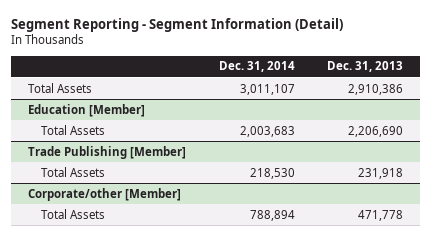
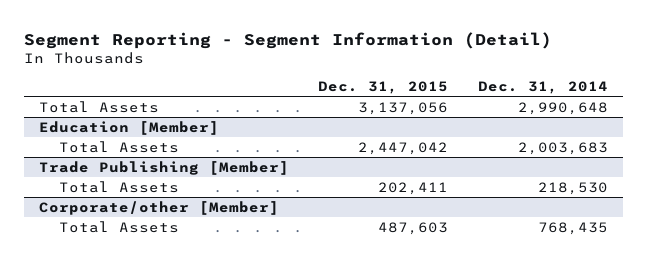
- | Dec. 31, 2014 | Dec. 31, 2013
+ | Dec. 31, 2015 | Dec. 31, 2014
- Total Assets | 3,011,107 | 2,910,386
+ Total Assets | 3,137,056 | 2,990,648
@ Corporate/other [Member]
- Total Assets | 788,894 | 471,778
+ Total Assets | 487,603 | 768,435

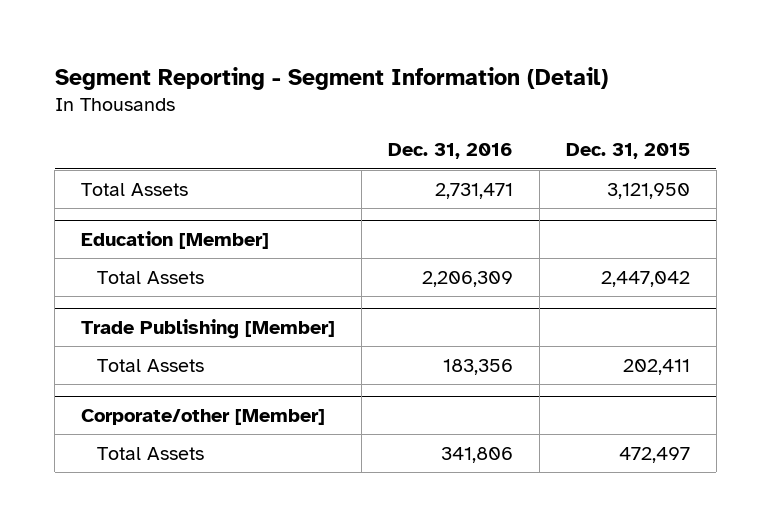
- | Dec. 31, 2015 | Dec. 31, 2014
+ | Dec. 31, 2016 | Dec. 31, 2015
- Total Assets | 3,137,056 | 2,990,648
+ Total Assets | 2,731,471 | 3,121,950
@ Corporate/other [Member]
- Total Assets | 487,603 | 768,435
+ Total Assets | 341,806 | 472,497

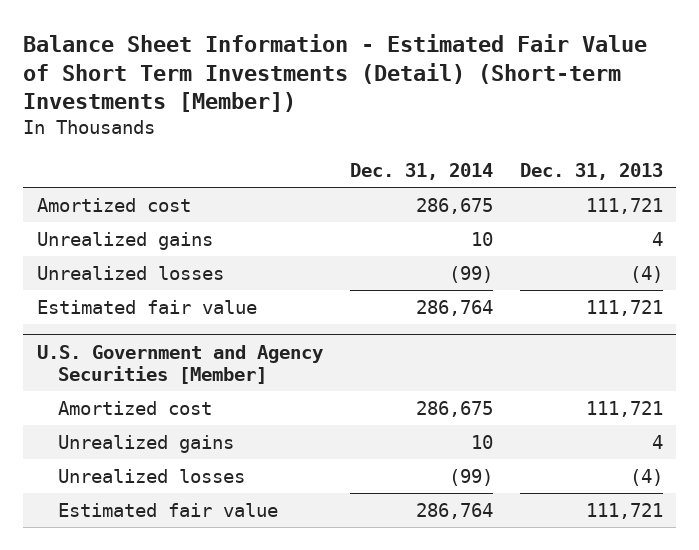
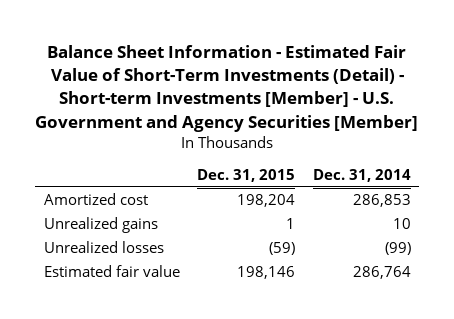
- Balance Sheet Information - Estimated Fair Value of Short Term Investments (Detail) (Short-term Investments [Member])
+ Balance Sheet Information - Estimated Fair Value of Short-Term Investments (Detail) - Short-term Investments [Member] - U.S. Government and Agency Securities [Member]
- | Dec. 31, 2014 | Dec. 31, 2013
+ | Dec. 31, 2015 | Dec. 31, 2014
- Amortized cost | 286,675 | 111,721
- Unrealized gains | 10 | 4
- Unrealized losses | (99) | (4)
- Estimated fair value | 286,764 | 111,721
- U.S. Government and Agency Securities [Member]
- Amortized cost | 286,675 | 111,721
+ Amortized cost | 198,204 | 286,853

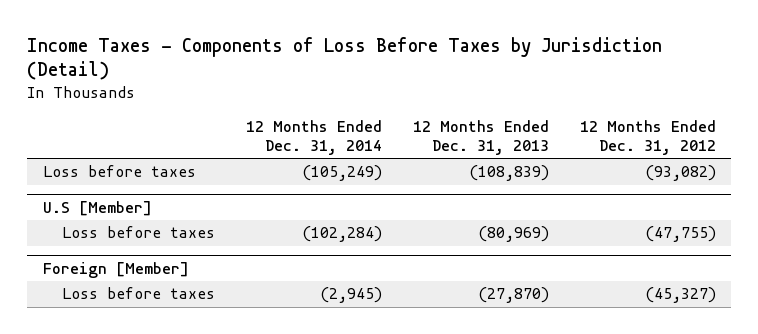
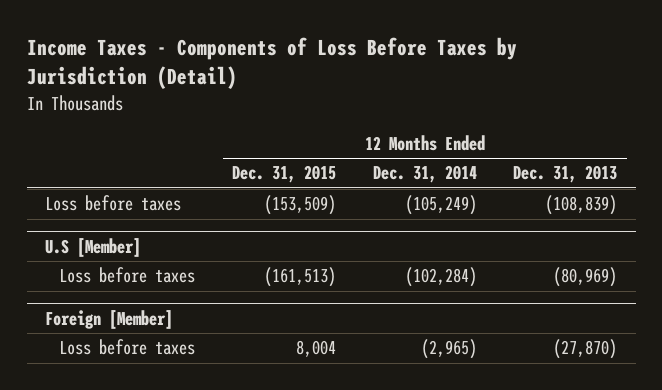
- | 12 Months Ended Dec. 31, 2014 | 12 Months Ended Dec. 31, 2013 | 12 Months Ended Dec. 31, 2012
+ | 12 Months Ended Dec. 31, 2015 | 12 Months Ended Dec. 31, 2014 | 12 Months Ended Dec. 31, 2013
@ Foreign [Member]
- Loss before taxes | (2,945) | (27,870) | (45,327)
+ Loss before taxes | 8,004 | (2,965) | (27,870)

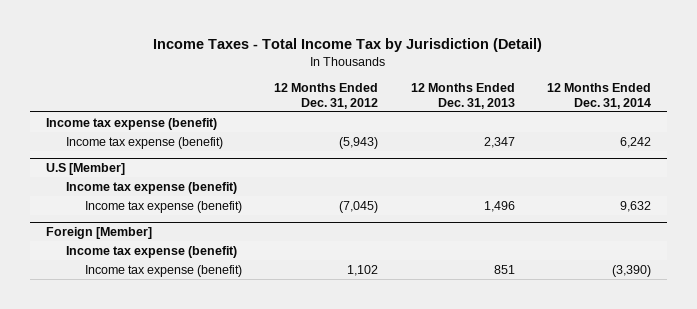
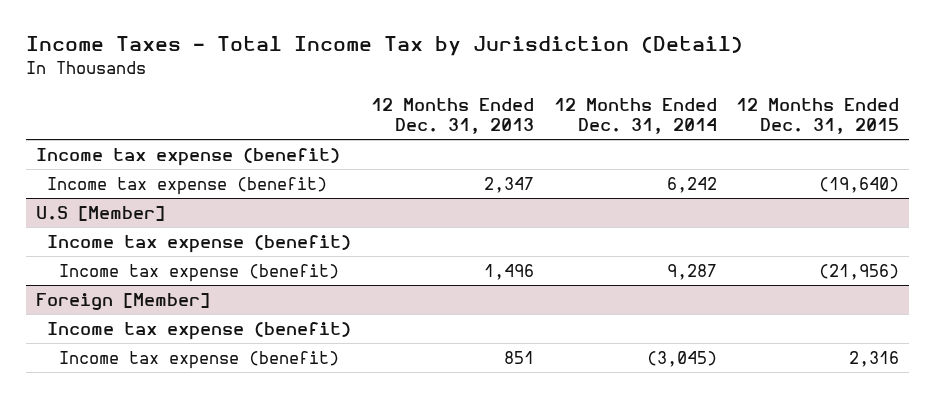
- | 12 Months Ended Dec. 31, 2012 | 12 Months Ended Dec. 31, 2013 | 12 Months Ended Dec. 31, 2014
+ | 12 Months Ended Dec. 31, 2013 | 12 Months Ended Dec. 31, 2014 | 12 Months Ended Dec. 31, 2015
@ U.S [Member]
- Income tax expense (benefit) | (7,045) | 1,496 | 9,632
+ Income tax expense (benefit) | 1,496 | 9,287 | (21,956)
@ Foreign [Member]
- Income tax expense (benefit) | 1,102 | 851 | (3,390)
+ Income tax expense (benefit) | 851 | (3,045) | 2,316

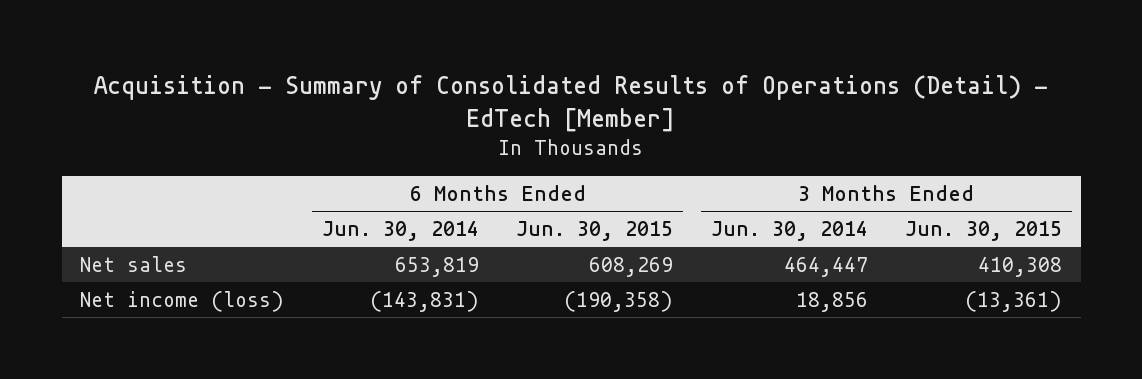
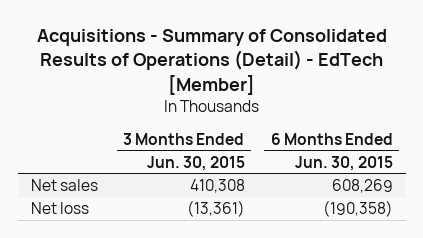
- Acquisition - Summary of Consolidated Results of Operations (Detail) - EdTech [Member]
+ Acquisitions - Summary of Consolidated Results of Operations (Detail) - EdTech [Member]
- | 6 Months Ended Jun. 30, 2014 | 6 Months Ended Jun. 30, 2015 | 3 Months Ended Jun. 30, 2014 | 3 Months Ended Jun. 30, 2015
+ | 3 Months Ended Jun. 30, 2015 | 6 Months Ended Jun. 30, 2015
- Net income (loss) | (143,831) | (190,358) | 18,856 | (13,361)
+ Net loss | (13,361) | (190,358)

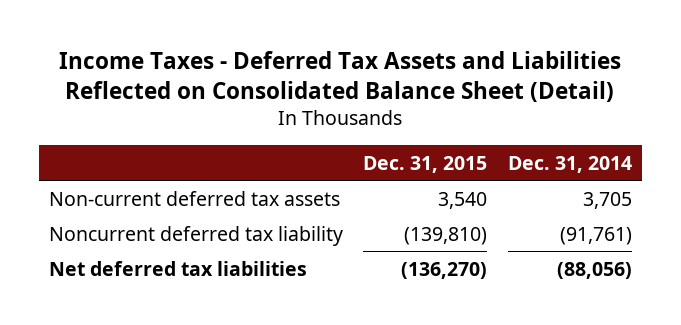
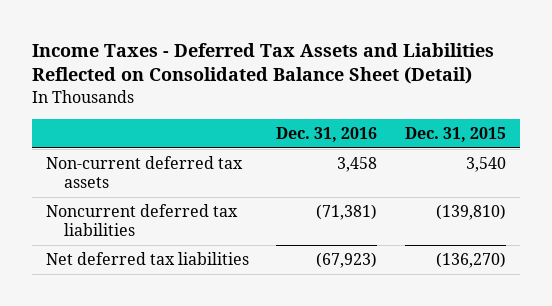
- | Dec. 31, 2015 | Dec. 31, 2014
+ | Dec. 31, 2016 | Dec. 31, 2015
- Noncurrent deferred tax liability | (139,810) | (91,761)
+ Noncurrent deferred tax liabilities | (71,381) | (139,810)

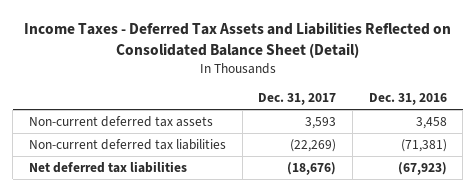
- | Dec. 31, 2016 | Dec. 31, 2015
+ | Dec. 31, 2017 | Dec. 31, 2016
- Noncurrent deferred tax liabilities | (71,381) | (139,810)
+ Non-current deferred tax liabilities | (22,269) | (71,381)

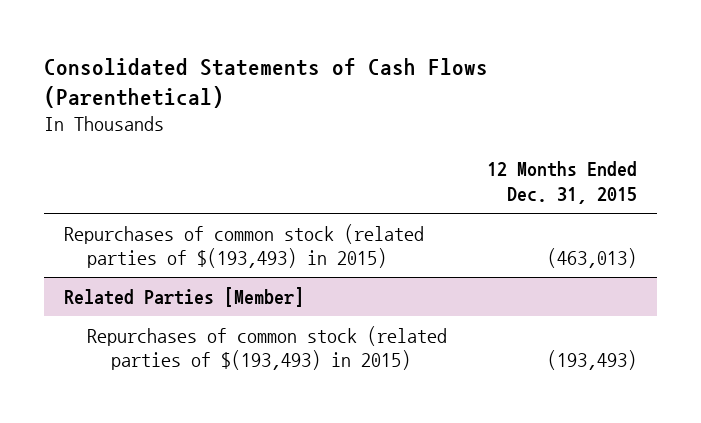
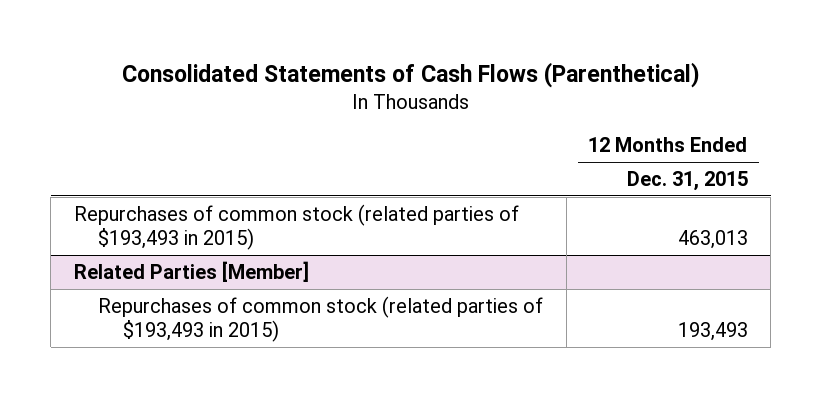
- Repurchases of common stock (related parties of $(193,493) in 2015) | (463,013)
+ Repurchases of common stock (related parties of $193,493 in 2015) | 463,013
@ Related Parties [Member]
- Repurchases of common stock (related parties of $(193,493) in 2015) | (193,493)
+ Repurchases of common stock (related parties of $193,493 in 2015) | 193,493

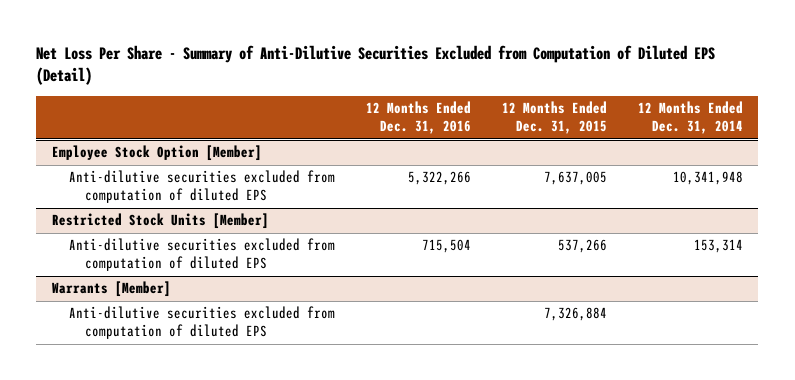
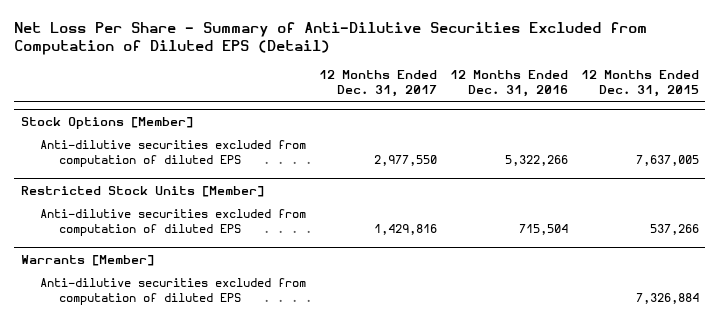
- | 12 Months Ended Dec. 31, 2016 | 12 Months Ended Dec. 31, 2015 | 12 Months Ended Dec. 31, 2014
+ | 12 Months Ended Dec. 31, 2017 | 12 Months Ended Dec. 31, 2016 | 12 Months Ended Dec. 31, 2015
- Employee Stock Option [Member]
+ Stock Options [Member]

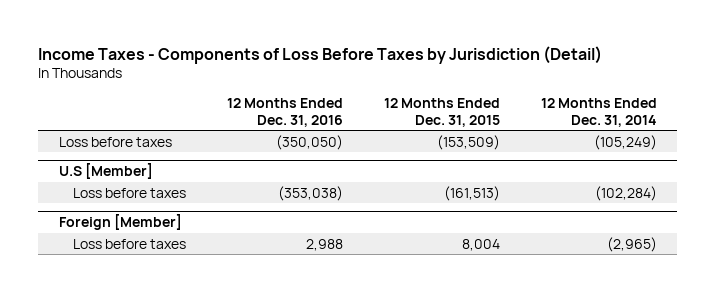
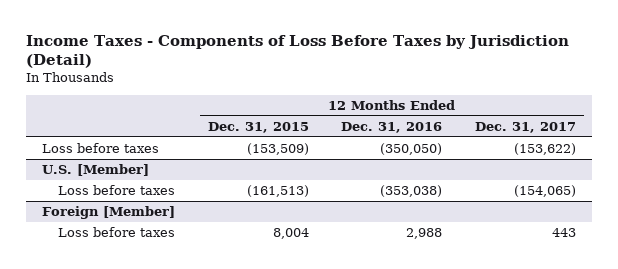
- | 12 Months Ended Dec. 31, 2016 | 12 Months Ended Dec. 31, 2015 | 12 Months Ended Dec. 31, 2014
+ | 12 Months Ended Dec. 31, 2015 | 12 Months Ended Dec. 31, 2016 | 12 Months Ended Dec. 31, 2017
- U.S [Member]
+ U.S. [Member]

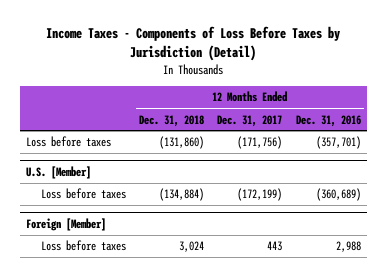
- | 12 Months Ended Dec. 31, 2015 | 12 Months Ended Dec. 31, 2016 | 12 Months Ended Dec. 31, 2017
+ | 12 Months Ended Dec. 31, 2018 | 12 Months Ended Dec. 31, 2017 | 12 Months Ended Dec. 31, 2016
- Loss before taxes | (153,509) | (350,050) | (153,622)
+ Loss before taxes | (131,860) | (171,756) | (357,701)
@ U.S. [Member]
- Loss before taxes | (161,513) | (353,038) | (154,065)
+ Loss before taxes | (134,884) | (172,199) | (360,689)

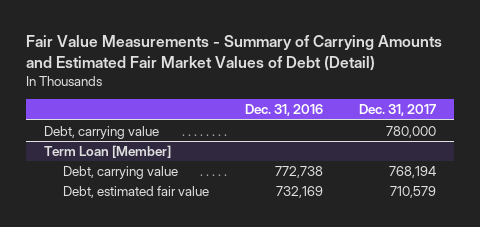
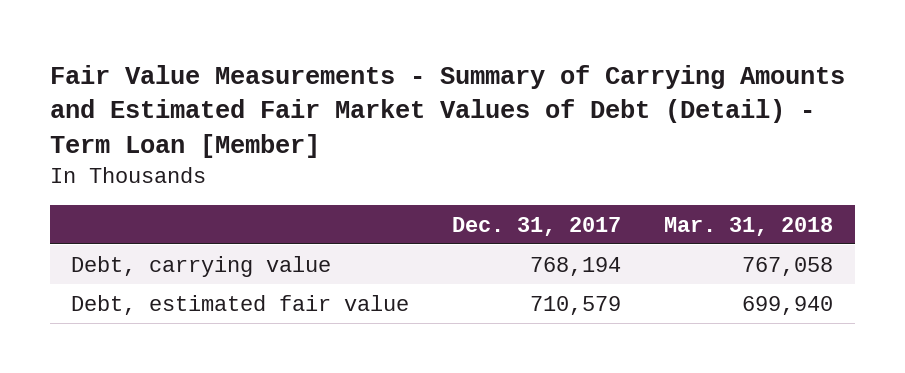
- Fair Value Measurements - Summary of Carrying Amounts and Estimated Fair Market Values of Debt (Detail)
+ Fair Value Measurements - Summary of Carrying Amounts and Estimated Fair Market Values of Debt (Detail) - Term Loan [Member]
- | Dec. 31, 2016 | Dec. 31, 2017
+ | Dec. 31, 2017 | Mar. 31, 2018
- Debt, carrying value | | 780,000
- Term Loan [Member]

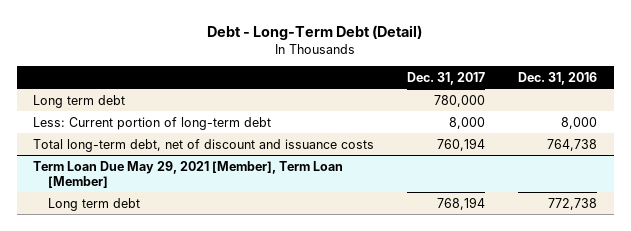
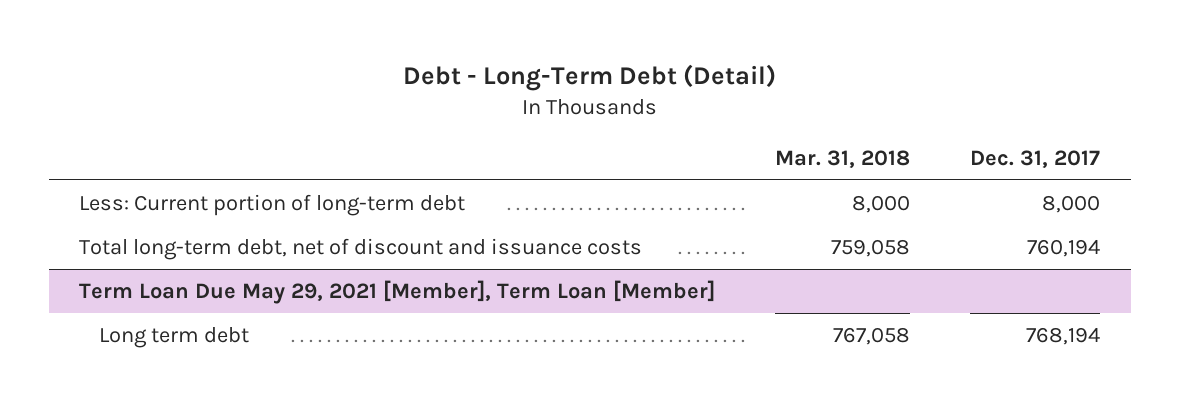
- | Dec. 31, 2017 | Dec. 31, 2016
+ | Mar. 31, 2018 | Dec. 31, 2017
- Long term debt | 780,000 |

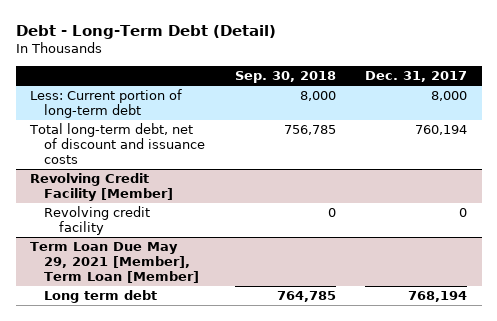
- | Mar. 31, 2018 | Dec. 31, 2017
+ | Sep. 30, 2018 | Dec. 31, 2017
+ Revolving Credit Facility [Member]
+ Revolving credit facility | 0 | 0

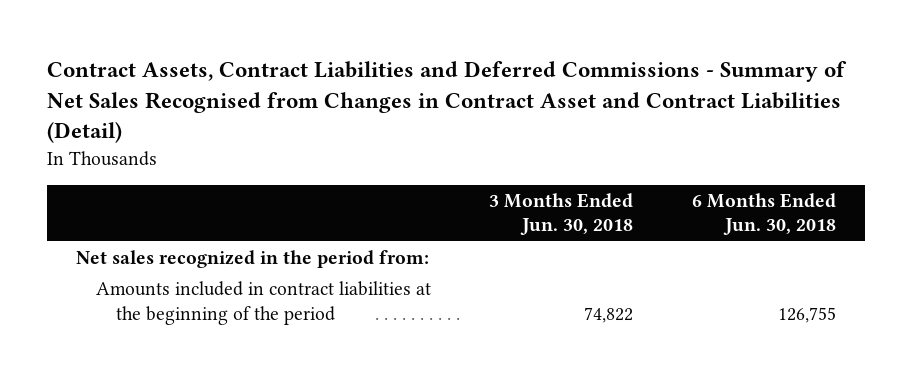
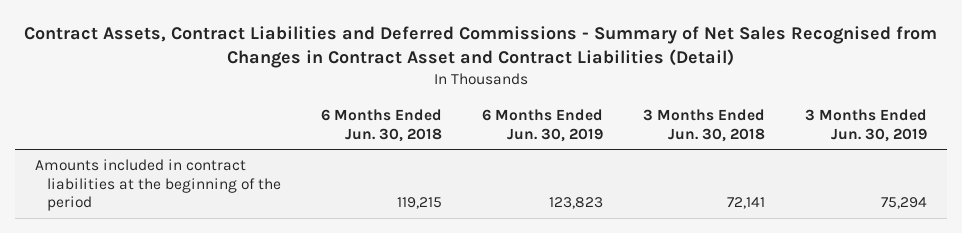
- | 3 Months Ended Jun. 30, 2018 | 6 Months Ended Jun. 30, 2018
+ | 6 Months Ended Jun. 30, 2018 | 6 Months Ended Jun. 30, 2019 | 3 Months Ended Jun. 30, 2018 | 3 Months Ended Jun. 30, 2019
- Net sales recognized in the period from:
- Amounts included in contract liabilities at the beginning of the period | 74,822 | 126,755
+ Amounts included in contract liabilities at the beginning of the period | 119,215 | 123,823 | 72,141 | 75,294

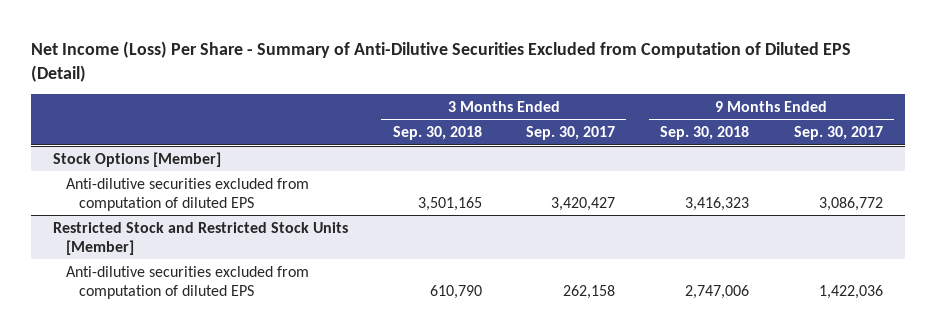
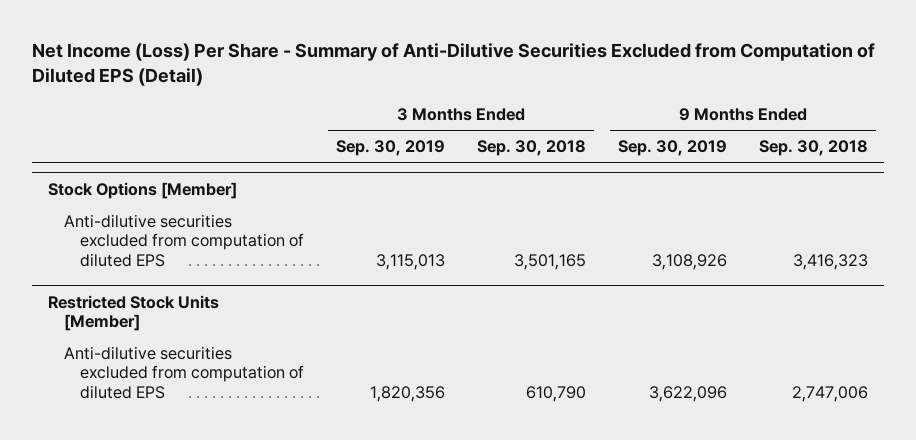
- | 3 Months Ended Sep. 30, 2018 | 3 Months Ended Sep. 30, 2017 | 9 Months Ended Sep. 30, 2018 | 9 Months Ended Sep. 30, 2017
+ | 3 Months Ended Sep. 30, 2019 | 3 Months Ended Sep. 30, 2018 | 9 Months Ended Sep. 30, 2019 | 9 Months Ended Sep. 30, 2018
- Restricted Stock and Restricted Stock Units [Member]
+ Restricted Stock Units [Member]

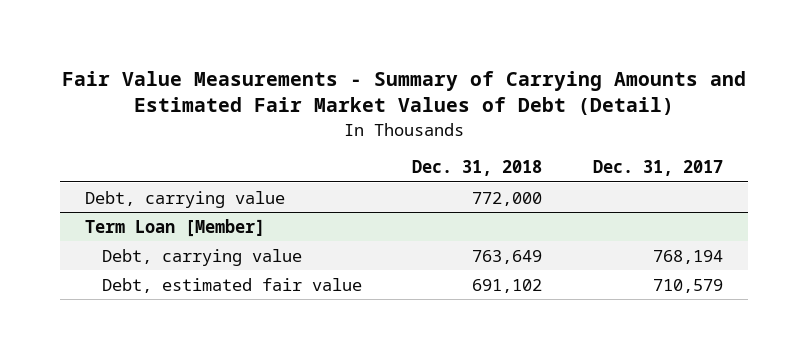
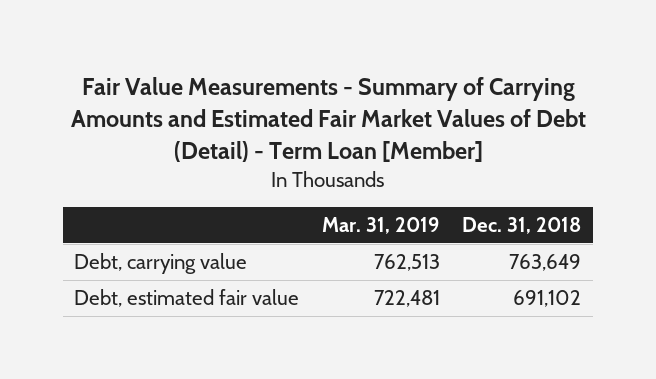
- Fair Value Measurements - Summary of Carrying Amounts and Estimated Fair Market Values of Debt (Detail)
+ Fair Value Measurements - Summary of Carrying Amounts and Estimated Fair Market Values of Debt (Detail) - Term Loan [Member]
- | Dec. 31, 2018 | Dec. 31, 2017
+ | Mar. 31, 2019 | Dec. 31, 2018
- Debt, carrying value | 772,000 |
- Term Loan [Member]

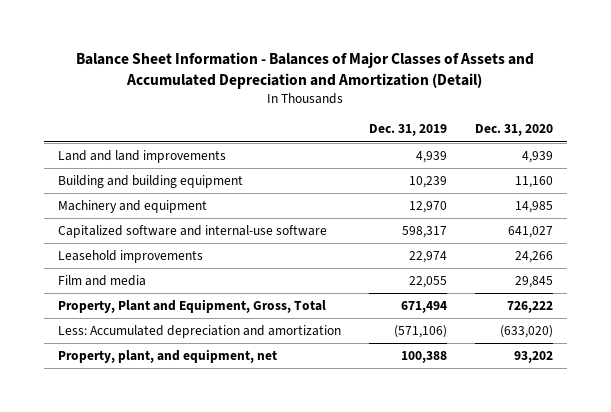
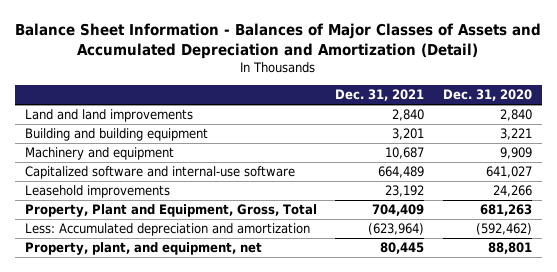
- | Dec. 31, 2019 | Dec. 31, 2020
+ | Dec. 31, 2021 | Dec. 31, 2020
- Land and land improvements | 4,939 | 4,939
- Building and building equipment | 10,239 | 11,160
- Machinery and equipment | 12,970 | 14,985
+ Land and land improvements | 2,840 | 2,840
+ Building and building equipment | 3,201 | 3,221
+ Machinery and equipment | 10,687 | 9,909
- Film and media | 22,055 | 29,845
- Property, Plant and Equipment, Gross, Total | 671,494 | 726,222
- Less: Accumulated depreciation and amortization | (571,106) | (633,020)
- Property, plant, and equipment, net | 100,388 | 93,202
+ Property, Plant and Equipment, Gross, Total | 704,409 | 681,263
+ Less: Accumulated depreciation and amortization | (623,964) | (592,462)
+ Property, plant, and equipment, net | 80,445 | 88,801

